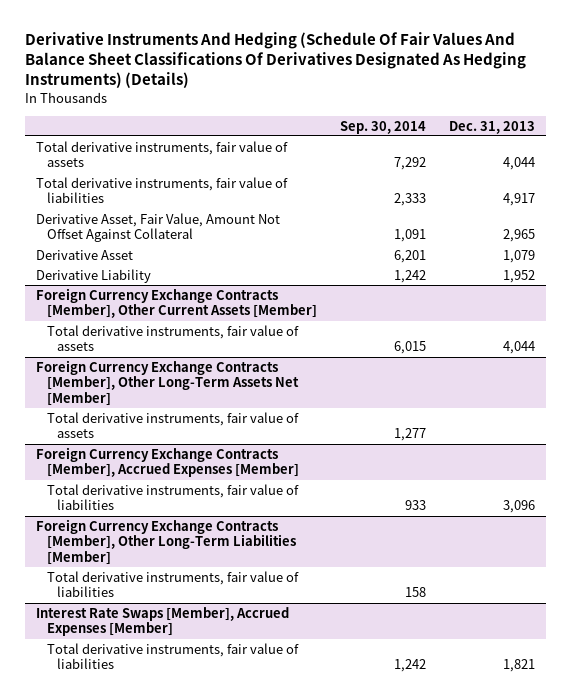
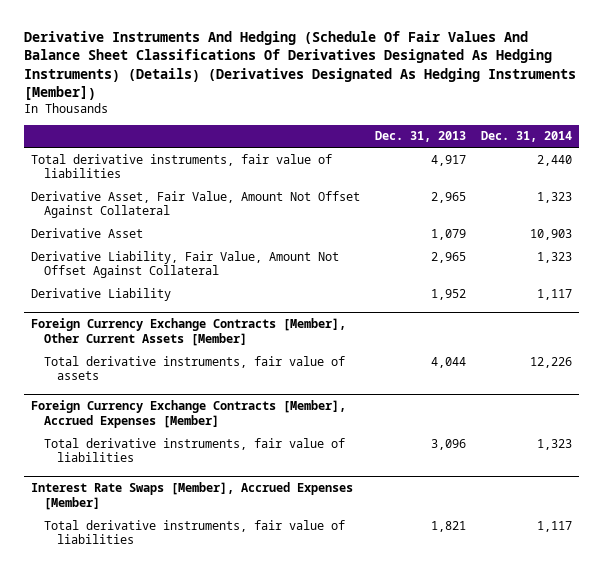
- Derivative Instruments And Hedging (Schedule Of Fair Values And Balance Sheet Classifications Of Derivatives Designated As Hedging Instruments) (Details)
+ Derivative Instruments And Hedging (Schedule Of Fair Values And Balance Sheet Classifications Of Derivatives Designated As Hedging Instruments) (Details) (Derivatives Designated As Hedging Instruments [Member])
- | Sep. 30, 2014 | Dec. 31, 2013
+ | Dec. 31, 2013 | Dec. 31, 2014
- Total derivative instruments, fair value of assets | 7,292 | 4,044
+ Derivative Liability, Fair Value, Amount Not Offset Against Collateral | 2,965 | 1,323
- Foreign Currency Exchange Contracts [Member], Other Long-Term Assets Net [Member]
- Total derivative instruments, fair value of assets | 1,277 |
- Foreign Currency Exchange Contracts [Member], Other Long-Term Liabilities [Member]
- Total derivative instruments, fair value of liabilities | 158 |

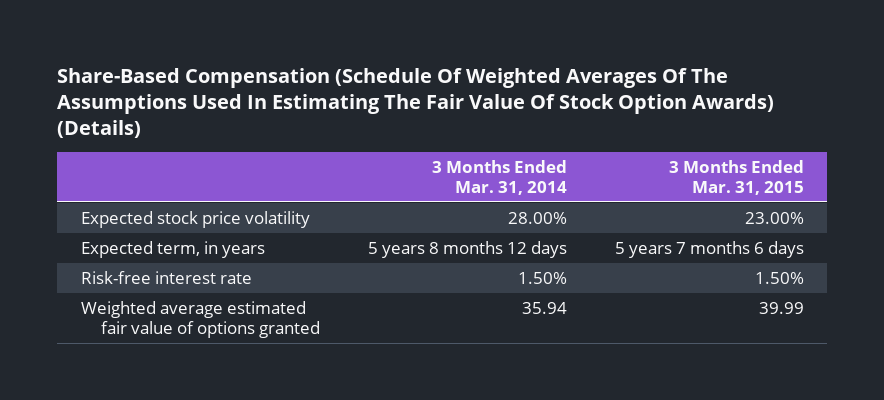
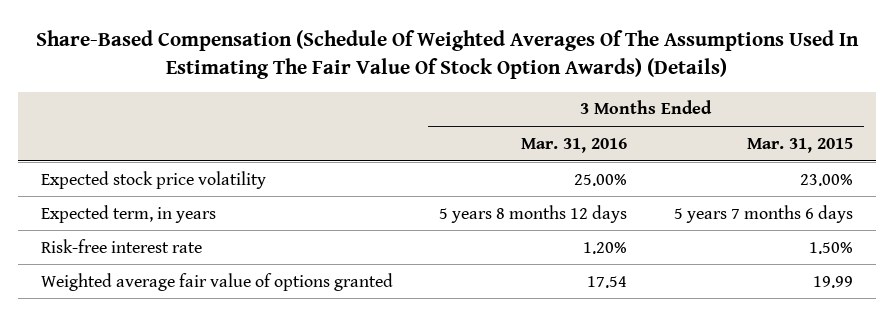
- | 3 Months Ended Mar. 31, 2014 | 3 Months Ended Mar. 31, 2015
+ | 3 Months Ended Mar. 31, 2016 | 3 Months Ended Mar. 31, 2015
- Weighted average estimated fair value of options granted | 35.94 | 39.99
+ Weighted average fair value of options granted | 17.54 | 19.99

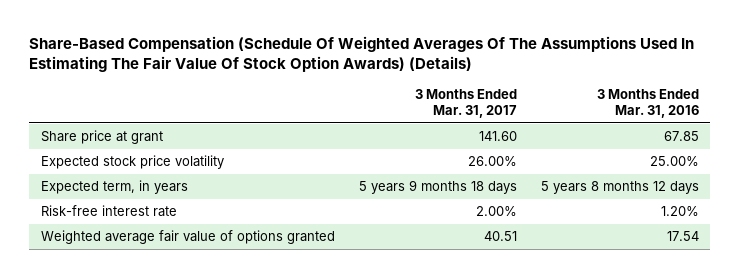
- | 3 Months Ended Mar. 31, 2016 | 3 Months Ended Mar. 31, 2015
+ | 3 Months Ended Mar. 31, 2017 | 3 Months Ended Mar. 31, 2016
+ Share price at grant | 141.60 | 67.85

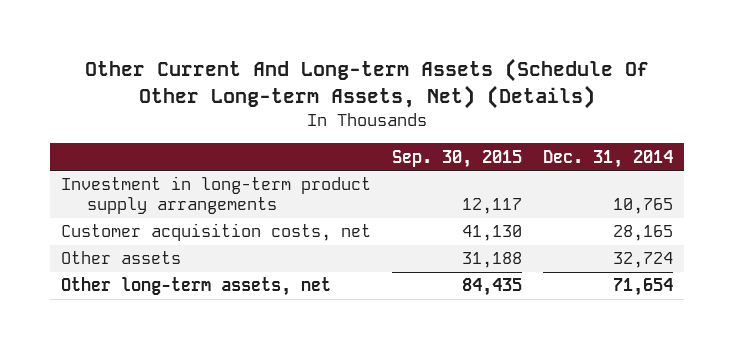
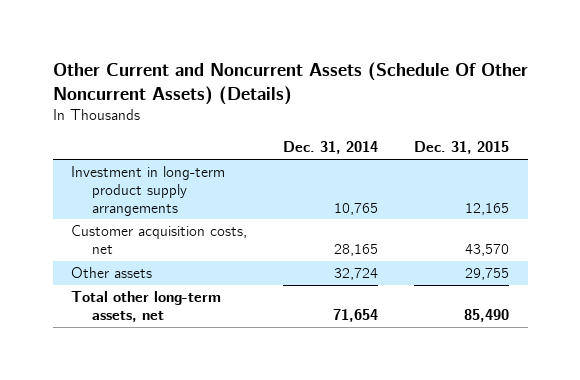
- Other Current And Long-term Assets (Schedule Of Other Long-term Assets, Net) (Details)
+ Other Current and Noncurrent Assets (Schedule Of Other Noncurrent Assets) (Details)
- | Sep. 30, 2015 | Dec. 31, 2014
+ | Dec. 31, 2014 | Dec. 31, 2015
- Other long-term assets, net | 84,435 | 71,654
+ Total other long-term assets, net | 71,654 | 85,490

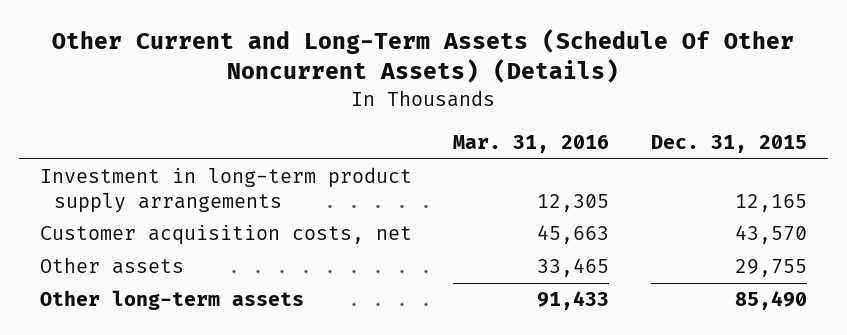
- Other Current and Noncurrent Assets (Schedule Of Other Noncurrent Assets) (Details)
+ Other Current and Long-Term Assets (Schedule Of Other Noncurrent Assets) (Details)
- | Dec. 31, 2014 | Dec. 31, 2015
+ | Mar. 31, 2016 | Dec. 31, 2015
- Total other long-term assets, net | 71,654 | 85,490
+ Other long-term assets | 91,433 | 85,490

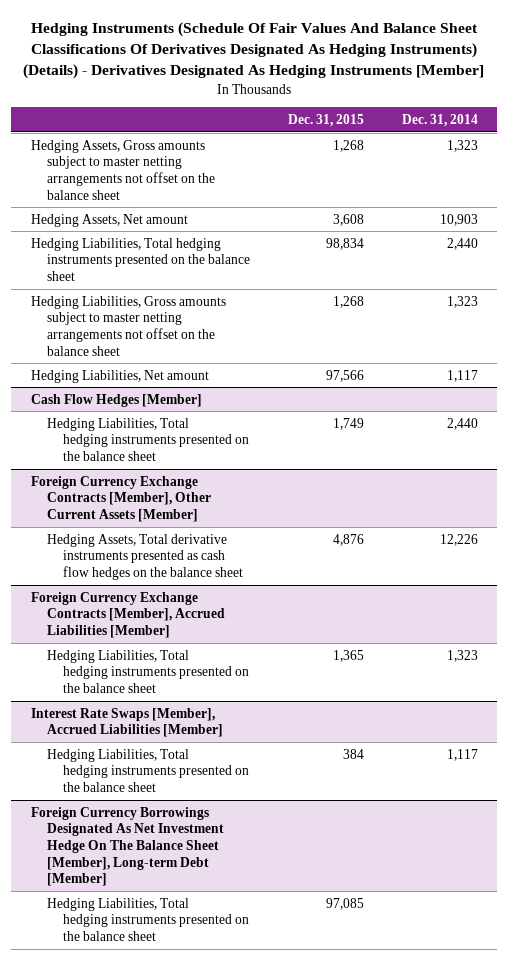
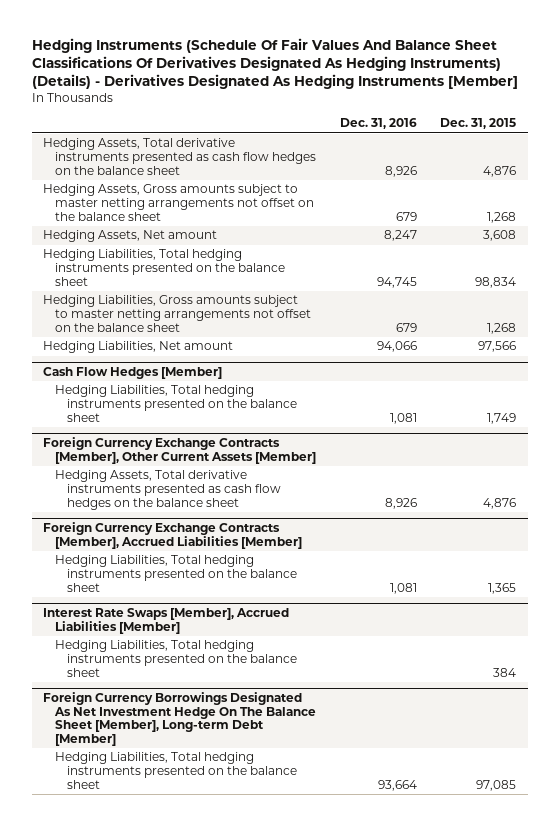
- | Dec. 31, 2015 | Dec. 31, 2014
+ | Dec. 31, 2016 | Dec. 31, 2015
+ Hedging Assets, Total derivative instruments presented as cash flow hedges on the balance sheet | 8,926 | 4,876

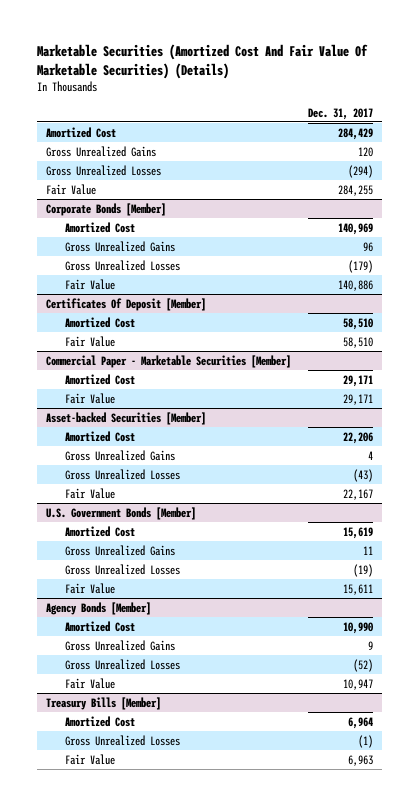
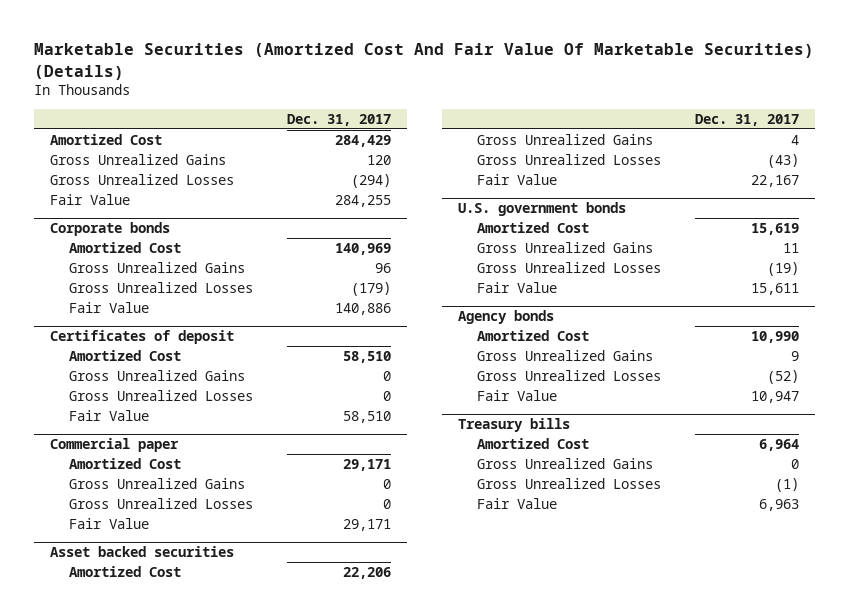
- Corporate Bonds [Member]
+ Corporate bonds
- Certificates Of Deposit [Member]
+ Certificates of deposit
+ Gross Unrealized Gains | 0
+ Gross Unrealized Losses | 0
- Commercial Paper - Marketable Securities [Member]
+ Commercial paper
+ Gross Unrealized Gains | 0
+ Gross Unrealized Losses | 0
- Asset-backed Securities [Member]
+ Asset backed securities
- U.S. Government Bonds [Member]
+ U.S. government bonds
- Agency Bonds [Member]
+ Agency bonds
- Treasury Bills [Member]
+ Treasury bills
+ Gross Unrealized Gains | 0

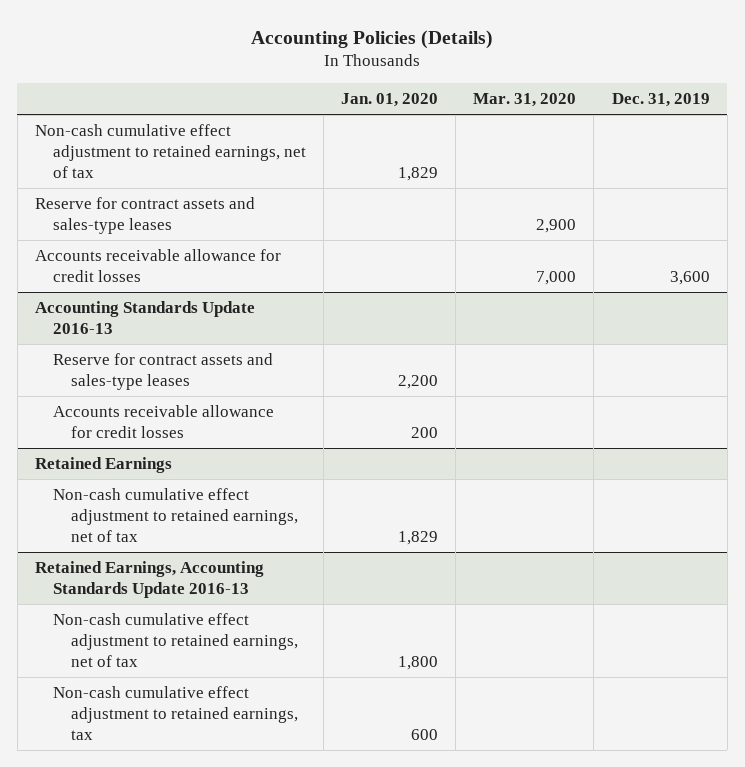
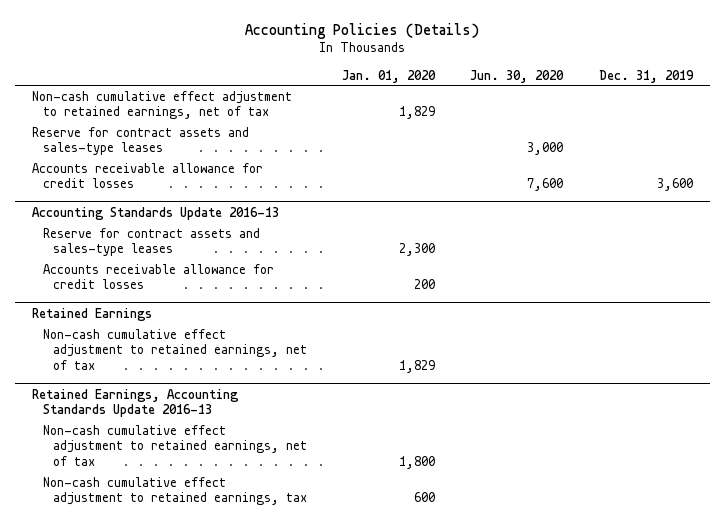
- | Jan. 01, 2020 | Mar. 31, 2020 | Dec. 31, 2019
+ | Jan. 01, 2020 | Jun. 30, 2020 | Dec. 31, 2019
@ Accounting Standards Update 2016-13
- Reserve for contract assets and sales-type leases | 2,200 | |
+ Reserve for contract assets and sales-type leases | 2,300 | |

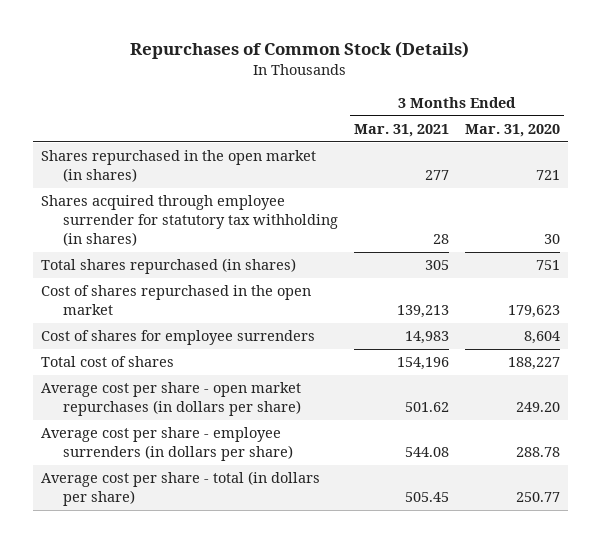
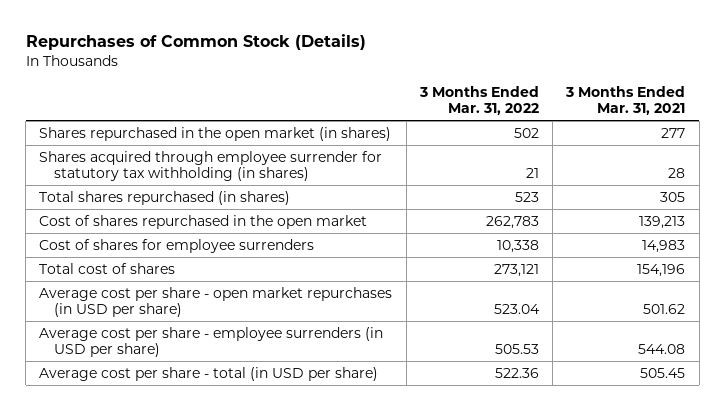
- | 3 Months Ended Mar. 31, 2021 | 3 Months Ended Mar. 31, 2020
+ | 3 Months Ended Mar. 31, 2022 | 3 Months Ended Mar. 31, 2021
- Average cost per share - open market repurchases (in dollars per share) | 501.62 | 249.20
- Average cost per share - employee surrenders (in dollars per share) | 544.08 | 288.78
- Average cost per share - total (in dollars per share) | 505.45 | 250.77
+ Average cost per share - open market repurchases (in USD per share) | 523.04 | 501.62
+ Average cost per share - employee surrenders (in USD per share) | 505.53 | 544.08
+ Average cost per share - total (in USD per share) | 522.36 | 505.45

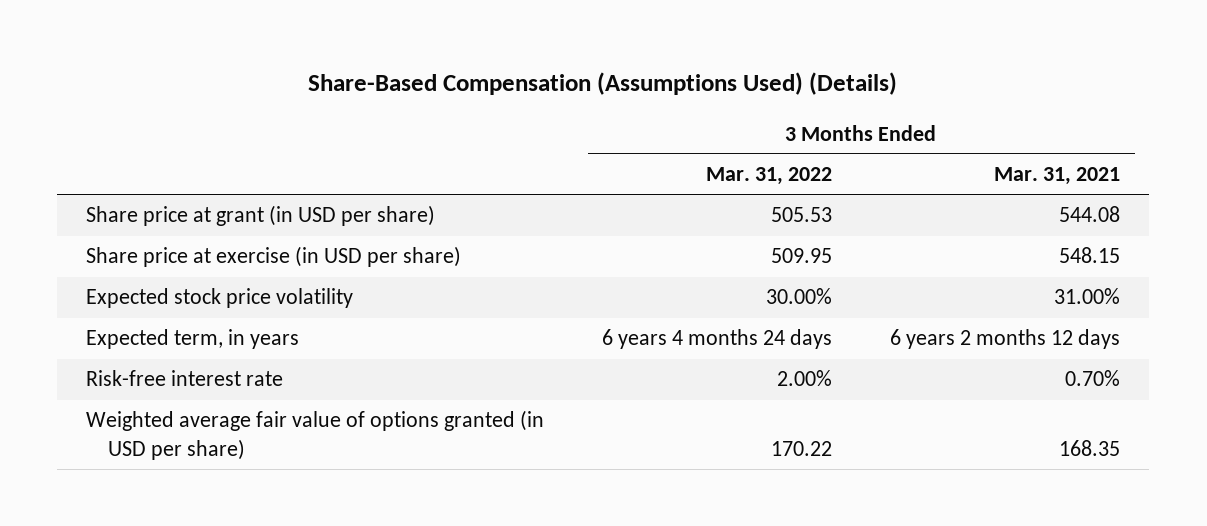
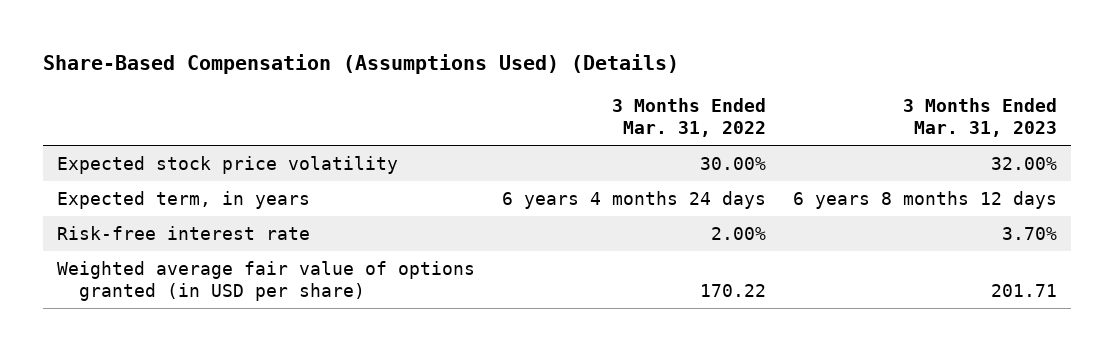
- | 3 Months Ended Mar. 31, 2022 | 3 Months Ended Mar. 31, 2021
+ | 3 Months Ended Mar. 31, 2022 | 3 Months Ended Mar. 31, 2023
- Share price at grant (in USD per share) | 505.53 | 544.08
- Share price at exercise (in USD per share) | 509.95 | 548.15

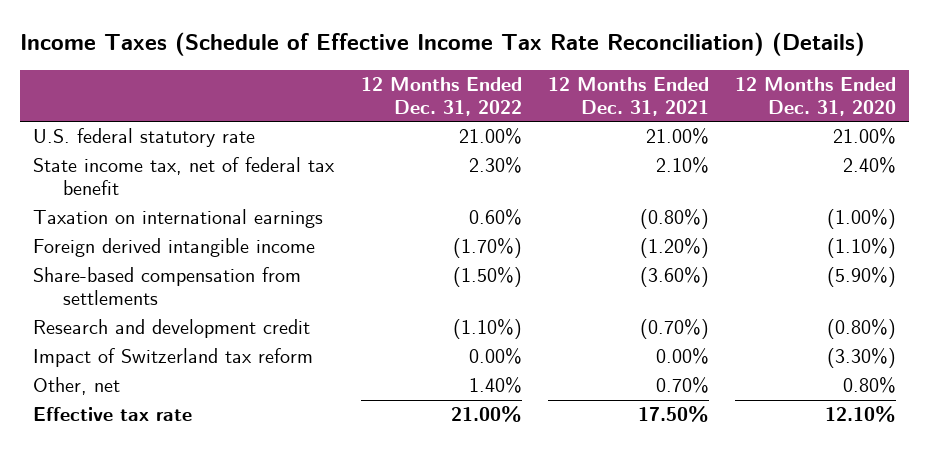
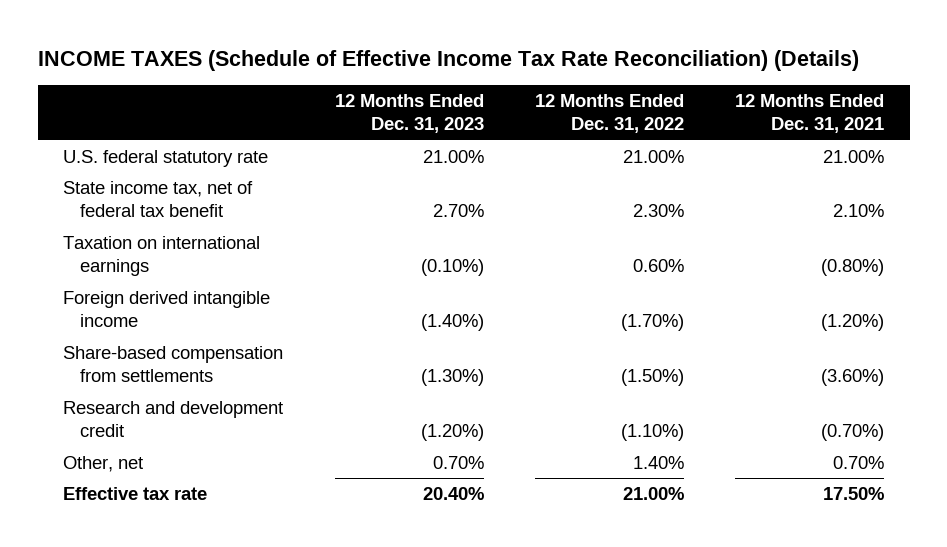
- Income Taxes (Schedule of Effective Income Tax Rate Reconciliation) (Details)
+ INCOME TAXES (Schedule of Effective Income Tax Rate Reconciliation) (Details)
- | 12 Months Ended Dec. 31, 2022 | 12 Months Ended Dec. 31, 2021 | 12 Months Ended Dec. 31, 2020
+ | 12 Months Ended Dec. 31, 2023 | 12 Months Ended Dec. 31, 2022 | 12 Months Ended Dec. 31, 2021
- Impact of Switzerland tax reform | 0.00% | 0.00% | (3.30%)

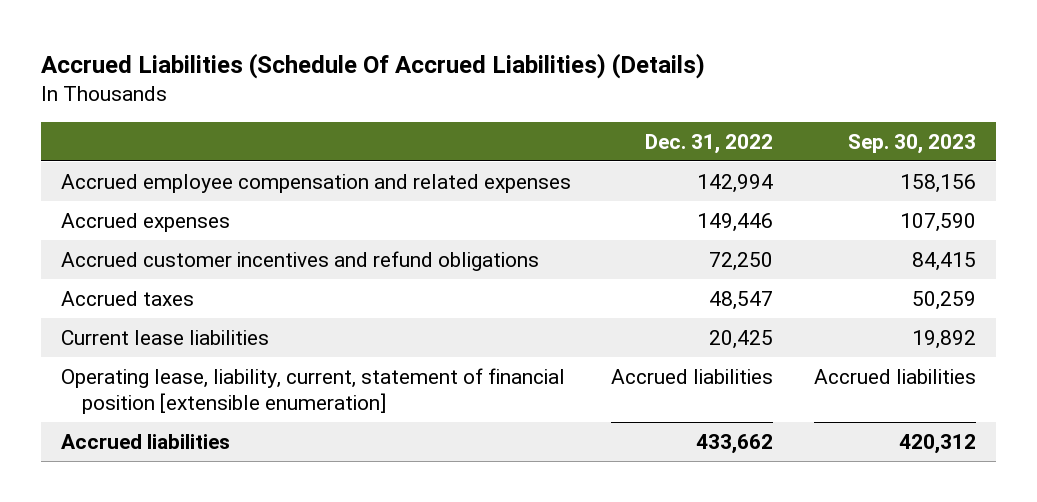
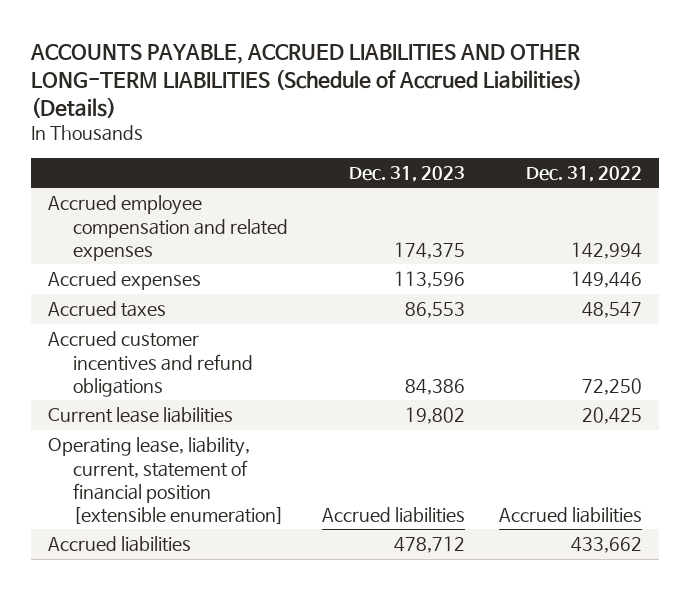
- Accrued Liabilities (Schedule Of Accrued Liabilities) (Details)
+ ACCOUNTS PAYABLE, ACCRUED LIABILITIES AND OTHER LONG-TERM LIABILITIES (Schedule of Accrued Liabilities) (Details)
- | Dec. 31, 2022 | Sep. 30, 2023
+ | Dec. 31, 2023 | Dec. 31, 2022
moved down: Accrued customer incentives and refund obligations | 84,386 | 72,250

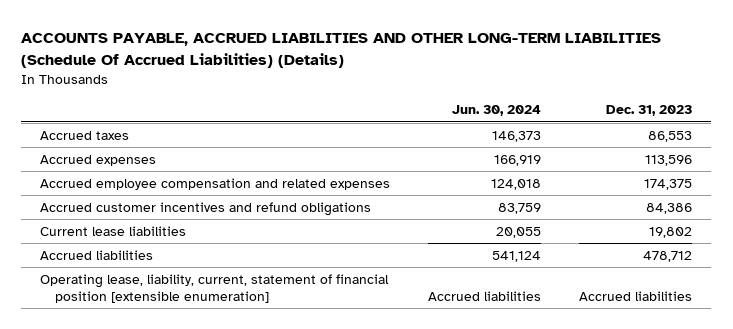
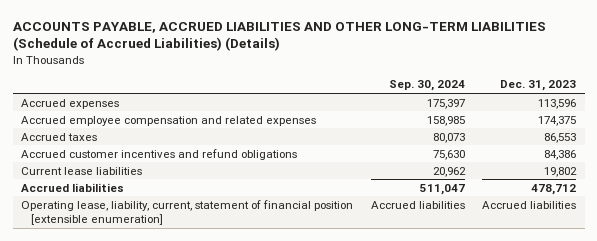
- ACCOUNTS PAYABLE, ACCRUED LIABILITIES AND OTHER LONG-TERM LIABILITIES (Schedule Of Accrued Liabilities) (Details)
+ ACCOUNTS PAYABLE, ACCRUED LIABILITIES AND OTHER LONG-TERM LIABILITIES (Schedule of Accrued Liabilities) (Details)
- | Jun. 30, 2024 | Dec. 31, 2023
+ | Sep. 30, 2024 | Dec. 31, 2023
moved down: Accrued taxes | 80,073 | 86,553

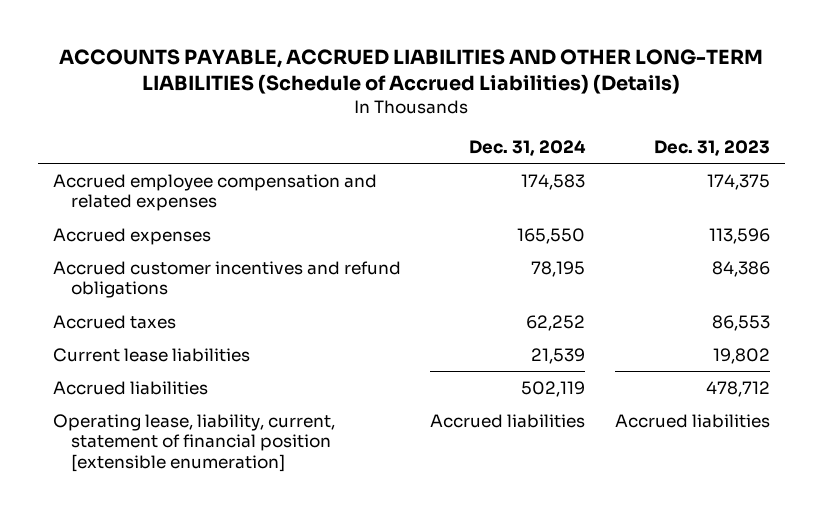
- | Sep. 30, 2024 | Dec. 31, 2023
+ | Dec. 31, 2024 | Dec. 31, 2023
moved down: Accrued expenses | 165,550 | 113,596
moved down: Accrued taxes | 62,252 | 86,553

